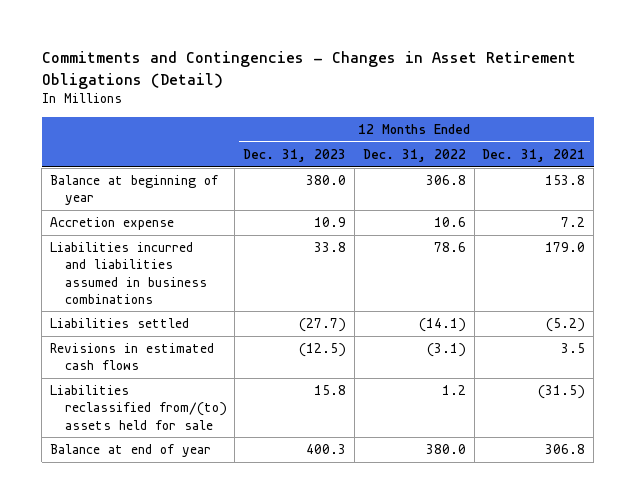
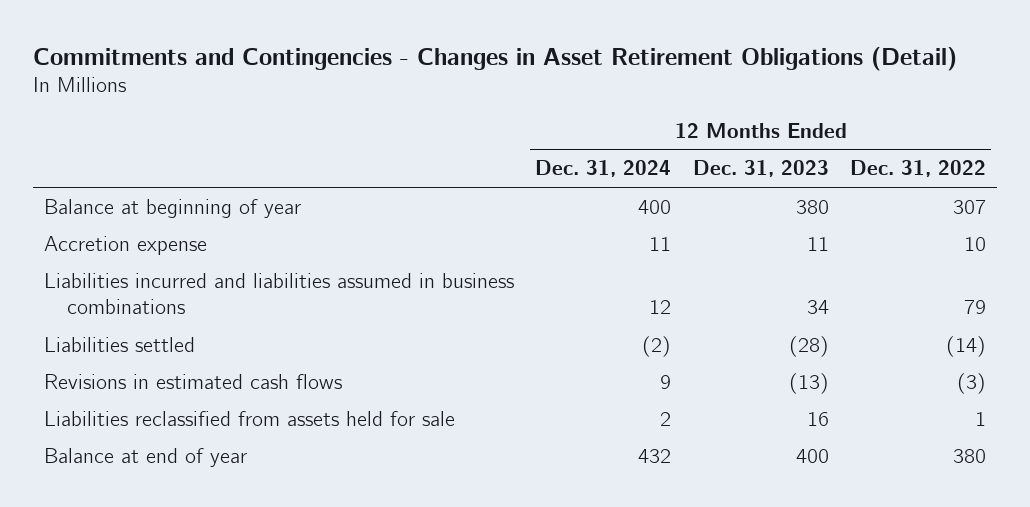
- | 12 Months Ended Dec. 31, 2023 | 12 Months Ended Dec. 31, 2022 | 12 Months Ended Dec. 31, 2021
+ | 12 Months Ended Dec. 31, 2024 | 12 Months Ended Dec. 31, 2023 | 12 Months Ended Dec. 31, 2022
- Balance at beginning of year | 380.0 | 306.8 | 153.8
- Accretion expense | 10.9 | 10.6 | 7.2
- Liabilities incurred and liabilities assumed in business combinations | 33.8 | 78.6 | 179.0
- Liabilities settled | (27.7) | (14.1) | (5.2)
- Revisions in estimated cash flows | (12.5) | (3.1) | 3.5
- Liabilities reclassified from/(to) assets held for sale | 15.8 | 1.2 | (31.5)
- Balance at end of year | 400.3 | 380.0 | 306.8
+ Balance at beginning of year | 400 | 380 | 307
+ Accretion expense | 11 | 11 | 10
+ Liabilities incurred and liabilities assumed in business combinations | 12 | 34 | 79
+ Liabilities settled | (2) | (28) | (14)
+ Revisions in estimated cash flows | 9 | (13) | (3)
+ Liabilities reclassified from assets held for sale | 2 | 16 | 1
+ Balance at end of year | 432 | 400 | 380

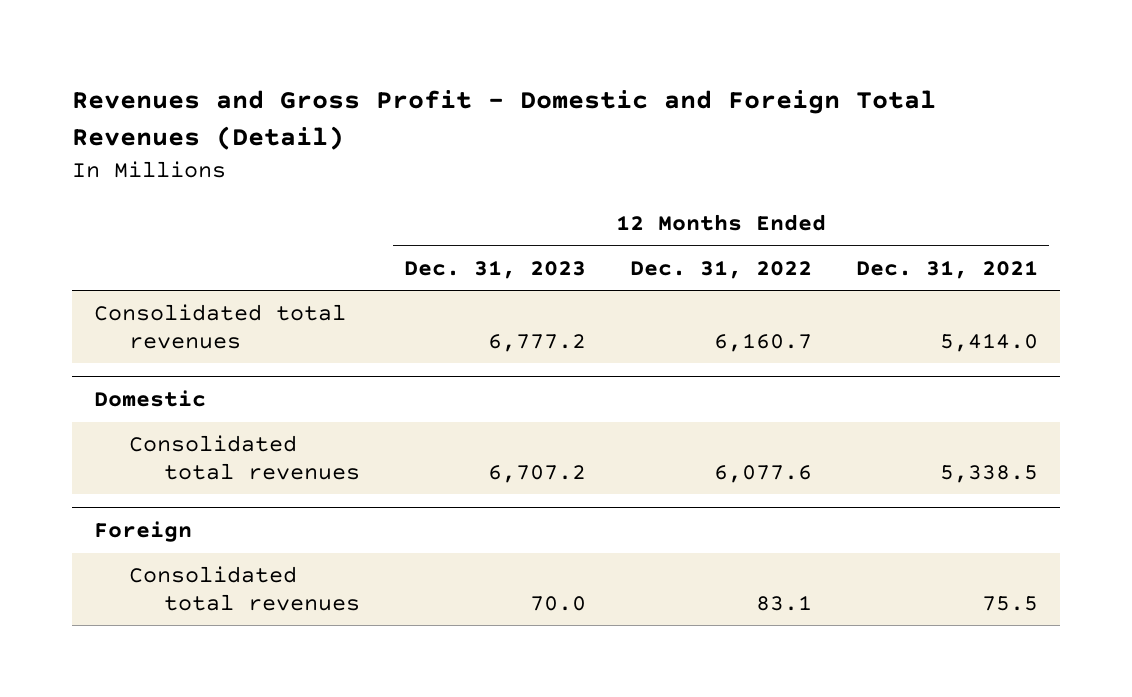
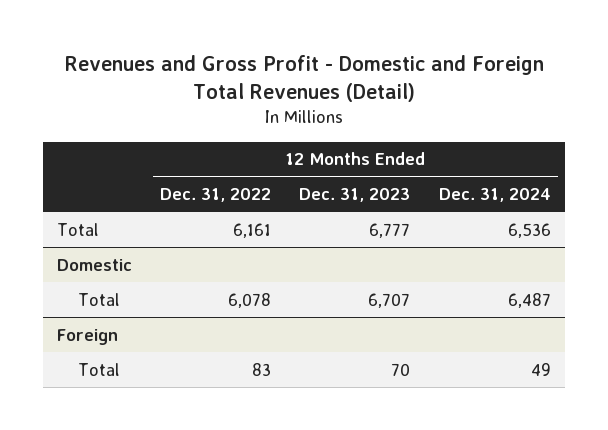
- | 12 Months Ended Dec. 31, 2023 | 12 Months Ended Dec. 31, 2022 | 12 Months Ended Dec. 31, 2021
+ | 12 Months Ended Dec. 31, 2022 | 12 Months Ended Dec. 31, 2023 | 12 Months Ended Dec. 31, 2024
- Consolidated total revenues | 6,777.2 | 6,160.7 | 5,414.0
+ Total | 6,161 | 6,777 | 6,536
@ Domestic
- Consolidated total revenues | 6,707.2 | 6,077.6 | 5,338.5
+ Total | 6,078 | 6,707 | 6,487
@ Foreign
- Consolidated total revenues | 70.0 | 83.1 | 75.5
+ Total | 83 | 70 | 49

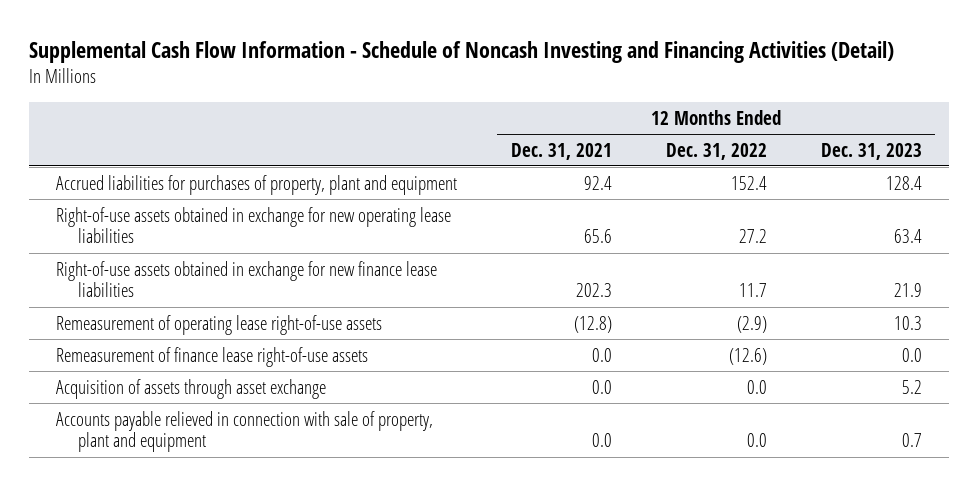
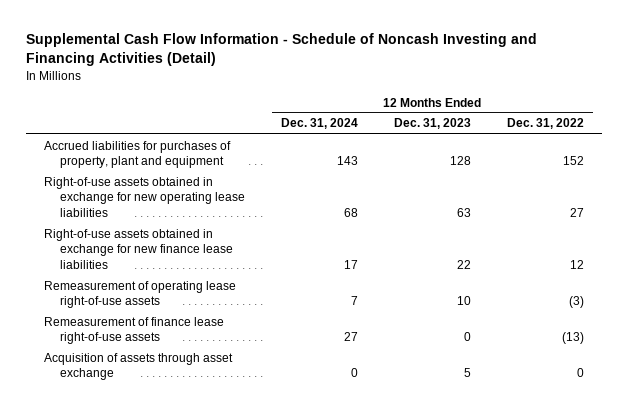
- | 12 Months Ended Dec. 31, 2021 | 12 Months Ended Dec. 31, 2022 | 12 Months Ended Dec. 31, 2023
+ | 12 Months Ended Dec. 31, 2024 | 12 Months Ended Dec. 31, 2023 | 12 Months Ended Dec. 31, 2022
- Accrued liabilities for purchases of property, plant and equipment | 92.4 | 152.4 | 128.4
- Right-of-use assets obtained in exchange for new operating lease liabilities | 65.6 | 27.2 | 63.4
- Right-of-use assets obtained in exchange for new finance lease liabilities | 202.3 | 11.7 | 21.9
- Remeasurement of operating lease right-of-use assets | (12.8) | (2.9) | 10.3
- Remeasurement of finance lease right-of-use assets | 0.0 | (12.6) | 0.0
- Acquisition of assets through asset exchange | 0.0 | 0.0 | 5.2
- Accounts payable relieved in connection with sale of property, plant and equipment | 0.0 | 0.0 | 0.7
+ Accrued liabilities for purchases of property, plant and equipment | 143 | 128 | 152
+ Right-of-use assets obtained in exchange for new operating lease liabilities | 68 | 63 | 27
+ Right-of-use assets obtained in exchange for new finance lease liabilities | 17 | 22 | 12
+ Remeasurement of operating lease right-of-use assets | 7 | 10 | (3)
+ Remeasurement of finance lease right-of-use assets | 27 | 0 | (13)
+ Acquisition of assets through asset exchange | 0 | 5 | 0

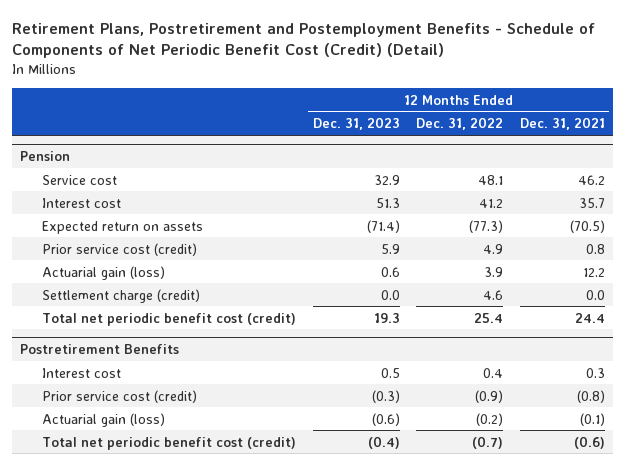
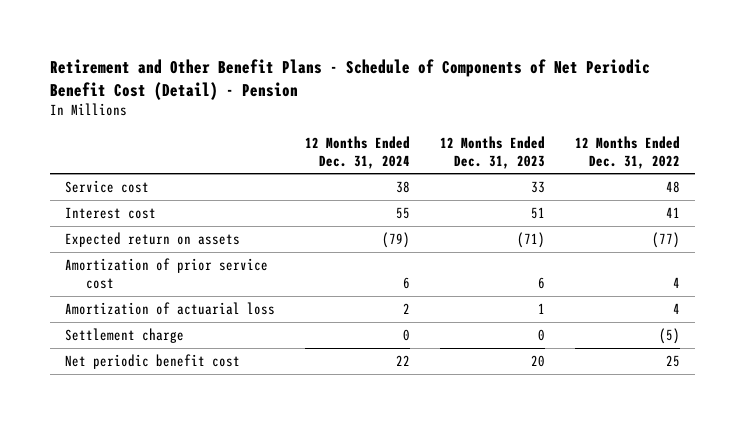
- Retirement Plans, Postretirement and Postemployment Benefits - Schedule of Components of Net Periodic Benefit Cost (Credit) (Detail)
+ Retirement and Other Benefit Plans - Schedule of Components of Net Periodic Benefit Cost (Detail) - Pension
- | 12 Months Ended Dec. 31, 2023 | 12 Months Ended Dec. 31, 2022 | 12 Months Ended Dec. 31, 2021
+ | 12 Months Ended Dec. 31, 2024 | 12 Months Ended Dec. 31, 2023 | 12 Months Ended Dec. 31, 2022
- Pension
- Service cost | 32.9 | 48.1 | 46.2
- Interest cost | 51.3 | 41.2 | 35.7
- Expected return on assets | (71.4) | (77.3) | (70.5)
- Prior service cost (credit) | 5.9 | 4.9 | 0.8
- Actuarial gain (loss) | 0.6 | 3.9 | 12.2
- Settlement charge (credit) | 0.0 | 4.6 | 0.0
- Total net periodic benefit cost (credit) | 19.3 | 25.4 | 24.4
- Postretirement Benefits
- Interest cost | 0.5 | 0.4 | 0.3
- Prior service cost (credit) | (0.3) | (0.9) | (0.8)
- Actuarial gain (loss) | (0.6) | (0.2) | (0.1)
- Total net periodic benefit cost (credit) | (0.4) | (0.7) | (0.6)
+ Service cost | 38 | 33 | 48
+ Interest cost | 55 | 51 | 41
+ Expected return on assets | (79) | (71) | (77)
+ Amortization of prior service cost | 6 | 6 | 4
+ Amortization of actuarial loss | 2 | 1 | 4
+ Settlement charge | 0 | 0 | (5)
+ Net periodic benefit cost | 22 | 20 | 25

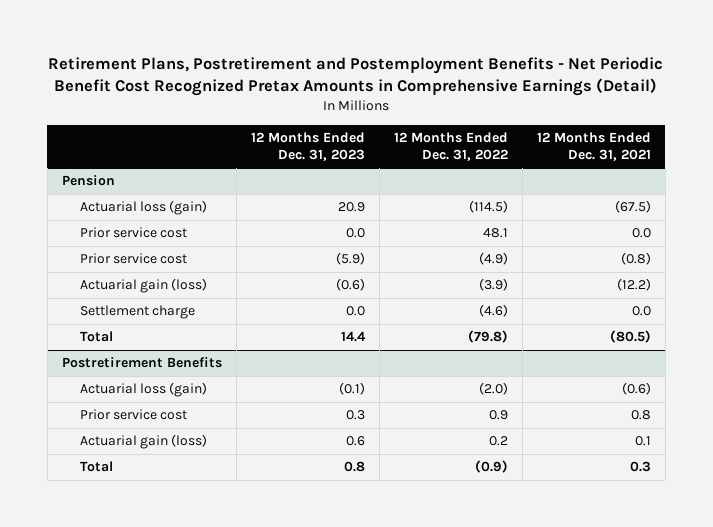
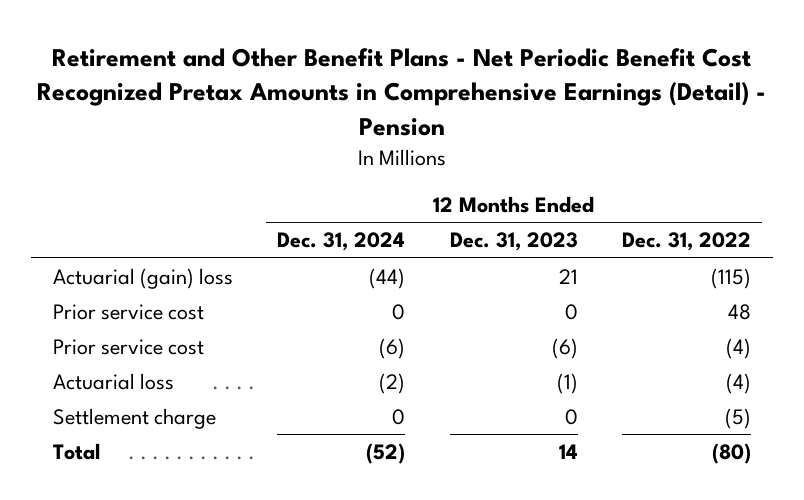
- Retirement Plans, Postretirement and Postemployment Benefits - Net Periodic Benefit Cost Recognized Pretax Amounts in Comprehensive Earnings (Detail)
+ Retirement and Other Benefit Plans - Net Periodic Benefit Cost Recognized Pretax Amounts in Comprehensive Earnings (Detail) - Pension
- | 12 Months Ended Dec. 31, 2023 | 12 Months Ended Dec. 31, 2022 | 12 Months Ended Dec. 31, 2021
+ | 12 Months Ended Dec. 31, 2024 | 12 Months Ended Dec. 31, 2023 | 12 Months Ended Dec. 31, 2022
- Pension
- Actuarial loss (gain) | 20.9 | (114.5) | (67.5)
- Prior service cost | 0.0 | 48.1 | 0.0
- Prior service cost | (5.9) | (4.9) | (0.8)
- Actuarial gain (loss) | (0.6) | (3.9) | (12.2)
- Settlement charge | 0.0 | (4.6) | 0.0
- Total | 14.4 | (79.8) | (80.5)
- Postretirement Benefits
- Actuarial loss (gain) | (0.1) | (2.0) | (0.6)
- Prior service cost | 0.3 | 0.9 | 0.8
- Actuarial gain (loss) | 0.6 | 0.2 | 0.1
- Total | 0.8 | (0.9) | 0.3
+ Actuarial (gain) loss | (44) | 21 | (115)
+ Prior service cost | 0 | 0 | 48
+ Prior service cost | (6) | (6) | (4)
+ Actuarial loss | (2) | (1) | (4)
+ Settlement charge | 0 | 0 | (5)
+ Total | (52) | 14 | (80)

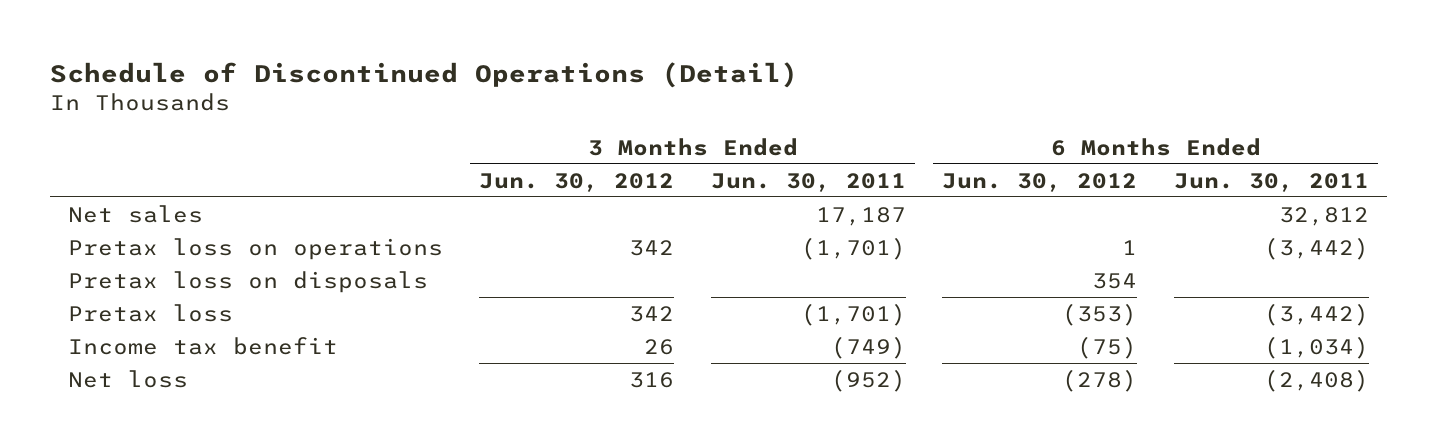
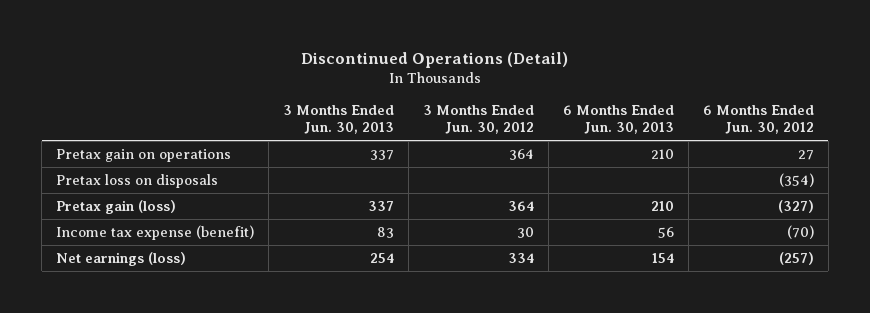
- Schedule of Discontinued Operations (Detail)
+ Discontinued Operations (Detail)
- | 3 Months Ended Jun. 30, 2012 | 3 Months Ended Jun. 30, 2011 | 6 Months Ended Jun. 30, 2012 | 6 Months Ended Jun. 30, 2011
+ | 3 Months Ended Jun. 30, 2013 | 3 Months Ended Jun. 30, 2012 | 6 Months Ended Jun. 30, 2013 | 6 Months Ended Jun. 30, 2012
- Net sales | | 17,187 | | 32,812
- Pretax loss on operations | 342 | (1,701) | 1 | (3,442)
- Pretax loss on disposals | | | 354 |
- Pretax loss | 342 | (1,701) | (353) | (3,442)
- Income tax benefit | 26 | (749) | (75) | (1,034)
- Net loss | 316 | (952) | (278) | (2,408)
+ Pretax gain on operations | 337 | 364 | 210 | 27
+ Pretax loss on disposals | | | | (354)
+ Pretax gain (loss) | 337 | 364 | 210 | (327)
+ Income tax expense (benefit) | 83 | 30 | 56 | (70)
+ Net earnings (loss) | 254 | 334 | 154 | (257)

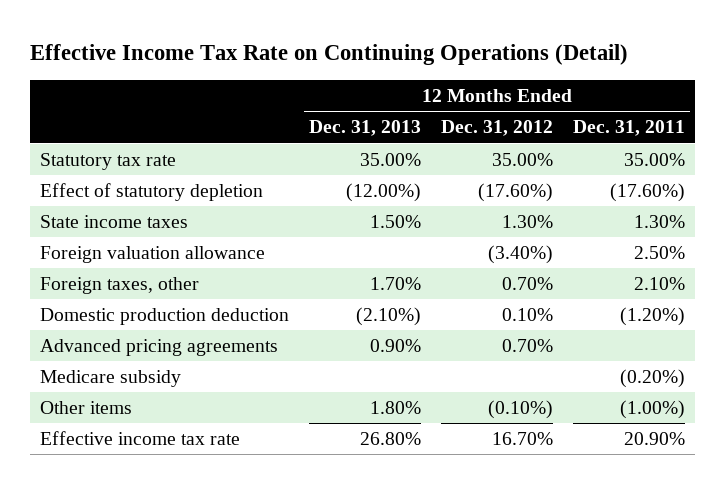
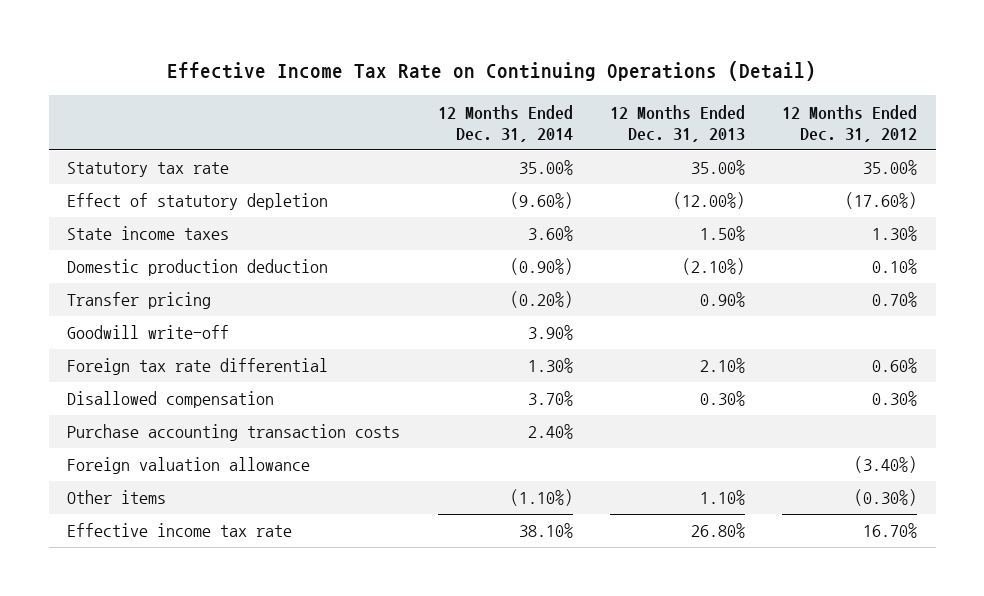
- | 12 Months Ended Dec. 31, 2013 | 12 Months Ended Dec. 31, 2012 | 12 Months Ended Dec. 31, 2011
+ | 12 Months Ended Dec. 31, 2014 | 12 Months Ended Dec. 31, 2013 | 12 Months Ended Dec. 31, 2012
- Foreign taxes, other | 1.70% | 0.70% | 2.10%
- Advanced pricing agreements | 0.90% | 0.70% |
- Medicare subsidy | | | (0.20%)
- Other items | 1.80% | (0.10%) | (1.00%)
+ Transfer pricing | (0.20%) | 0.90% | 0.70%
+ Goodwill write-off | 3.90% | |
+ Foreign tax rate differential | 1.30% | 2.10% | 0.60%
+ Disallowed compensation | 3.70% | 0.30% | 0.30%
+ Purchase accounting transaction costs | 2.40% | |
moved down: Foreign valuation allowance | | | (3.40%)
+ Other items | (1.10%) | 1.10% | (0.30%)

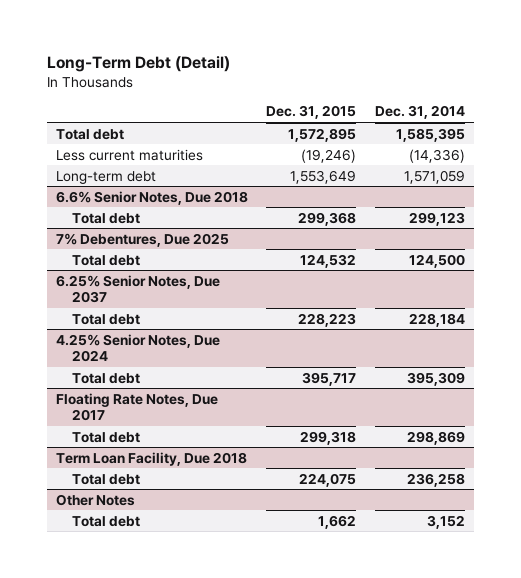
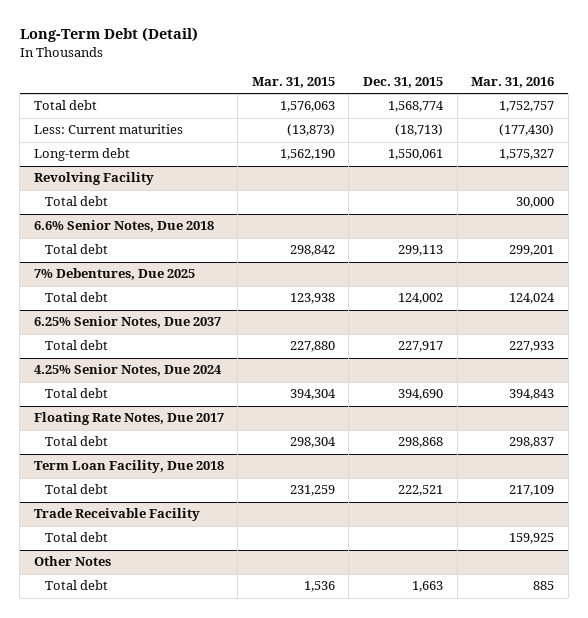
- | Dec. 31, 2015 | Dec. 31, 2014
+ | Mar. 31, 2015 | Dec. 31, 2015 | Mar. 31, 2016
- Total debt | 1,572,895 | 1,585,395
- Less current maturities | (19,246) | (14,336)
- Long-term debt | 1,553,649 | 1,571,059
+ Total debt | 1,576,063 | 1,568,774 | 1,752,757
+ Less: Current maturities | (13,873) | (18,713) | (177,430)
+ Long-term debt | 1,562,190 | 1,550,061 | 1,575,327
+ Revolving Facility
+ Total debt | | | 30,000
@ 6.6% Senior Notes, Due 2018
- Total debt | 299,368 | 299,123
+ Total debt | 298,842 | 299,113 | 299,201
@ 7% Debentures, Due 2025
- Total debt | 124,532 | 124,500
+ Total debt | 123,938 | 124,002 | 124,024
@ 6.25% Senior Notes, Due 2037
- Total debt | 228,223 | 228,184
+ Total debt | 227,880 | 227,917 | 227,933
@ 4.25% Senior Notes, Due 2024
- Total debt | 395,717 | 395,309
+ Total debt | 394,304 | 394,690 | 394,843
@ Floating Rate Notes, Due 2017
- Total debt | 299,318 | 298,869
+ Total debt | 298,304 | 298,868 | 298,837
@ Term Loan Facility, Due 2018
- Total debt | 224,075 | 236,258
+ Total debt | 231,259 | 222,521 | 217,109
+ Trade Receivable Facility
+ Total debt | | | 159,925
@ Other Notes
- Total debt | 1,662 | 3,152
+ Total debt | 1,536 | 1,663 | 885

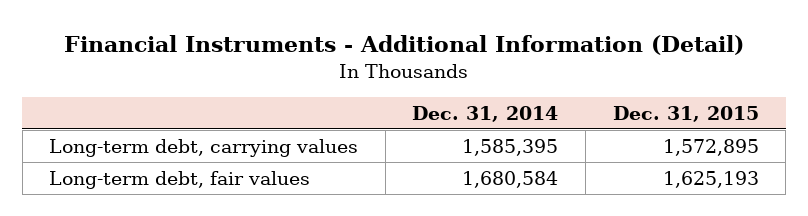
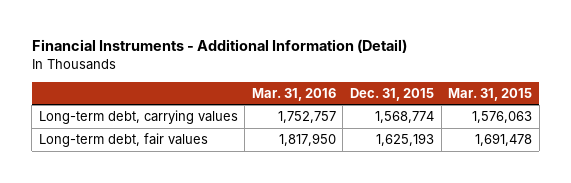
- | Dec. 31, 2014 | Dec. 31, 2015
+ | Mar. 31, 2016 | Dec. 31, 2015 | Mar. 31, 2015
- Long-term debt, carrying values | 1,585,395 | 1,572,895
+ Long-term debt, carrying values | 1,752,757 | 1,568,774 | 1,576,063

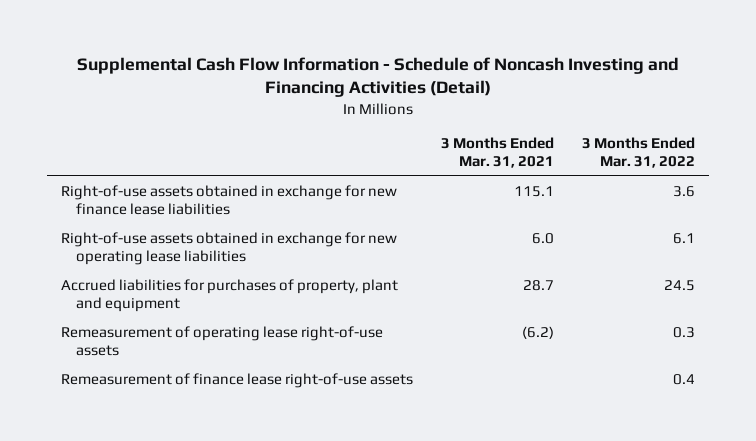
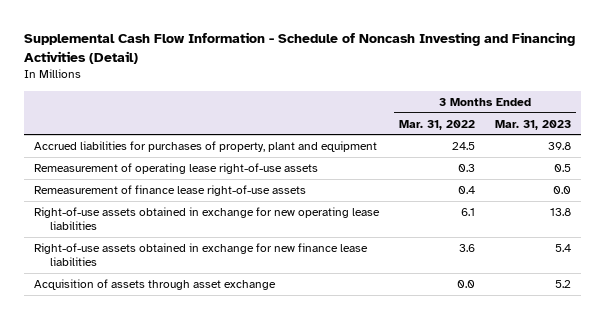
- | 3 Months Ended Mar. 31, 2021 | 3 Months Ended Mar. 31, 2022
+ | 3 Months Ended Mar. 31, 2022 | 3 Months Ended Mar. 31, 2023
moved down: Right-of-use assets obtained in exchange for new operating lease liabilities | 6.1 | 13.8
moved down: Right-of-use assets obtained in exchange for new finance lease liabilities | 3.6 | 5.4
+ Acquisition of assets through asset exchange | 0.0 | 5.2

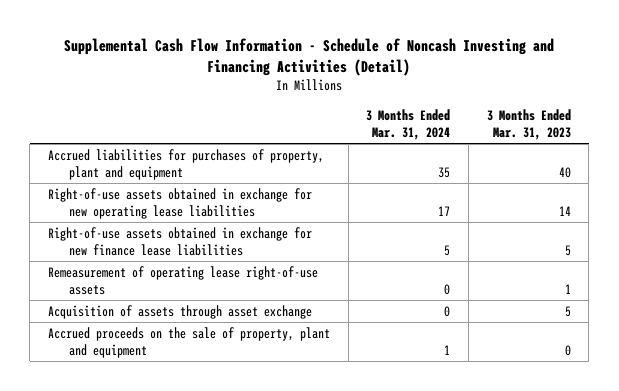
- | 3 Months Ended Mar. 31, 2022 | 3 Months Ended Mar. 31, 2023
+ | 3 Months Ended Mar. 31, 2024 | 3 Months Ended Mar. 31, 2023
- Accrued liabilities for purchases of property, plant and equipment | 24.5 | 39.8
- Remeasurement of operating lease right-of-use assets | 0.3 | 0.5
- Remeasurement of finance lease right-of-use assets | 0.4 | 0.0
- Right-of-use assets obtained in exchange for new operating lease liabilities | 6.1 | 13.8
- Right-of-use assets obtained in exchange for new finance lease liabilities | 3.6 | 5.4
- Acquisition of assets through asset exchange | 0.0 | 5.2
+ Accrued liabilities for purchases of property, plant and equipment | 35 | 40
+ Right-of-use assets obtained in exchange for new operating lease liabilities | 17 | 14
+ Right-of-use assets obtained in exchange for new finance lease liabilities | 5 | 5
+ Remeasurement of operating lease right-of-use assets | 0 | 1
+ Acquisition of assets through asset exchange | 0 | 5
+ Accrued proceeds on the sale of property, plant and equipment | 1 | 0

